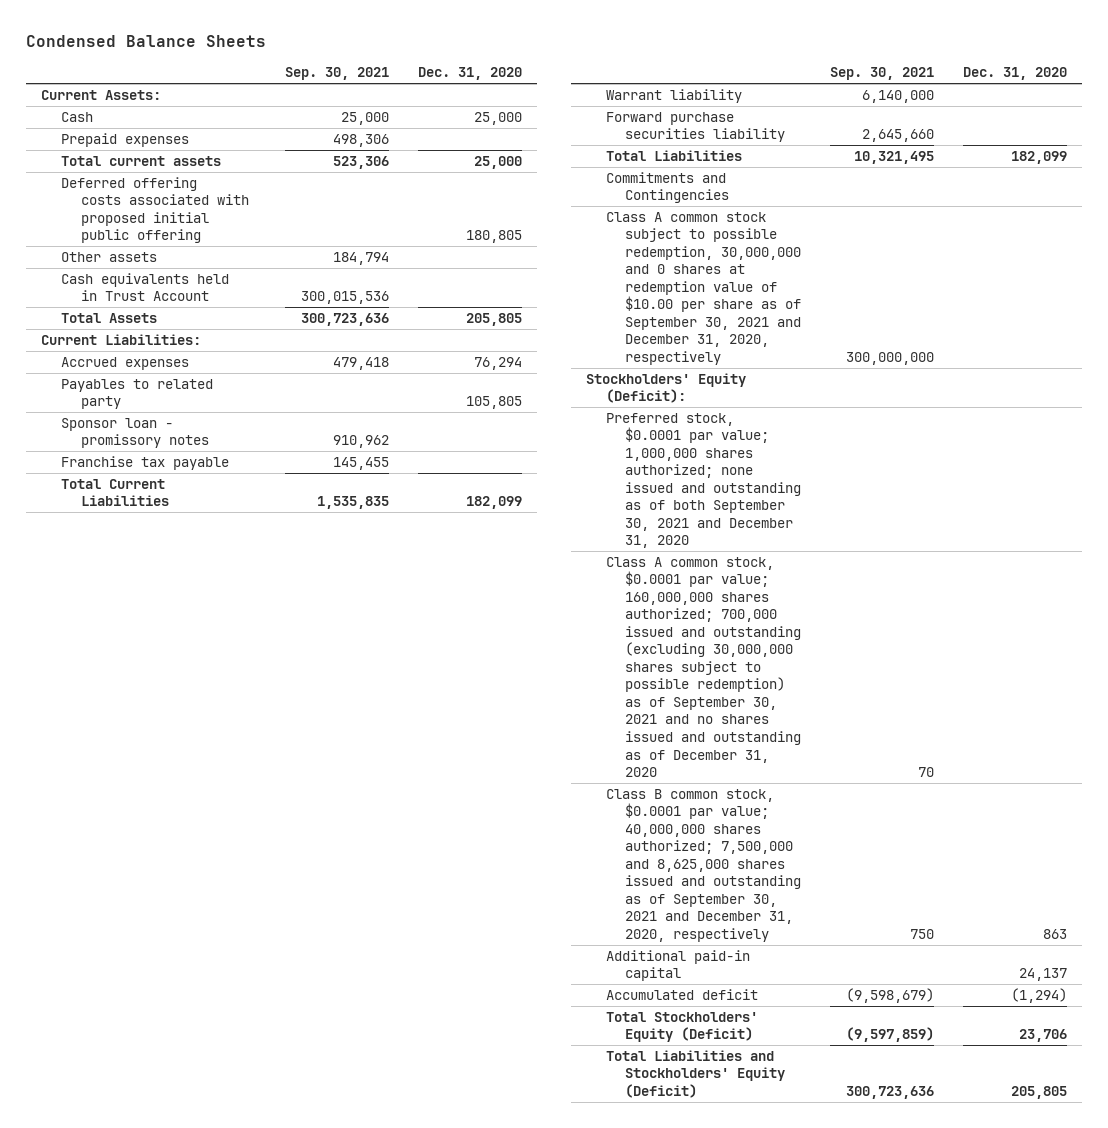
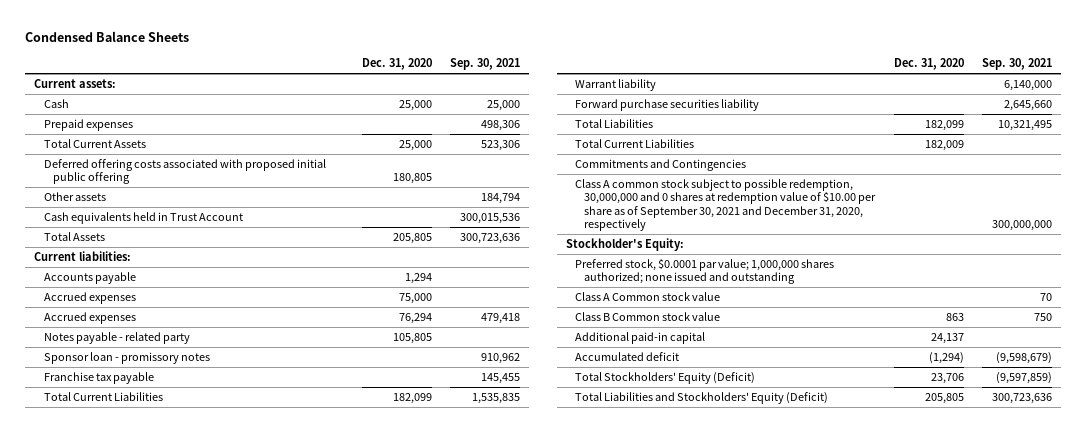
- | Sep. 30, 2021 | Dec. 31, 2020
+ | Dec. 31, 2020 | Sep. 30, 2021
- Current Assets:
+ Current assets:
- Total current assets | 523,306 | 25,000
+ Total Current Assets | 25,000 | 523,306
- Current Liabilities:
+ Current liabilities:
+ Accounts payable | 1,294 |
+ Accrued expenses | 75,000 |
- Payables to related party | | 105,805
+ Notes payable - related party | 105,805 |
+ Total Current Liabilities | 182,009 |
- Stockholders' Equity (Deficit):
- Preferred stock, $0.0001 par value; 1,000,000 shares authorized; none issued and outstanding as of both September 30, 2021 and December 31, 2020
- Class A common stock, $0.0001 par value; 160,000,000 shares authorized; 700,000 issued and outstanding (excluding 30,000,000 shares subject to possible redemption) as of September 30, 2021 and no shares issued and outstanding as of December 31, 2020 | 70 |
- Class B common stock, $0.0001 par value; 40,000,000 shares authorized; 7,500,000 and 8,625,000 shares issued and outstanding as of September 30, 2021 and December 31, 2020, respectively | 750 | 863
+ Stockholder's Equity:
+ Preferred stock, $0.0001 par value; 1,000,000 shares authorized; none issued and outstanding
+ Class A Common stock value | | 70
+ Class B Common stock value | 863 | 750

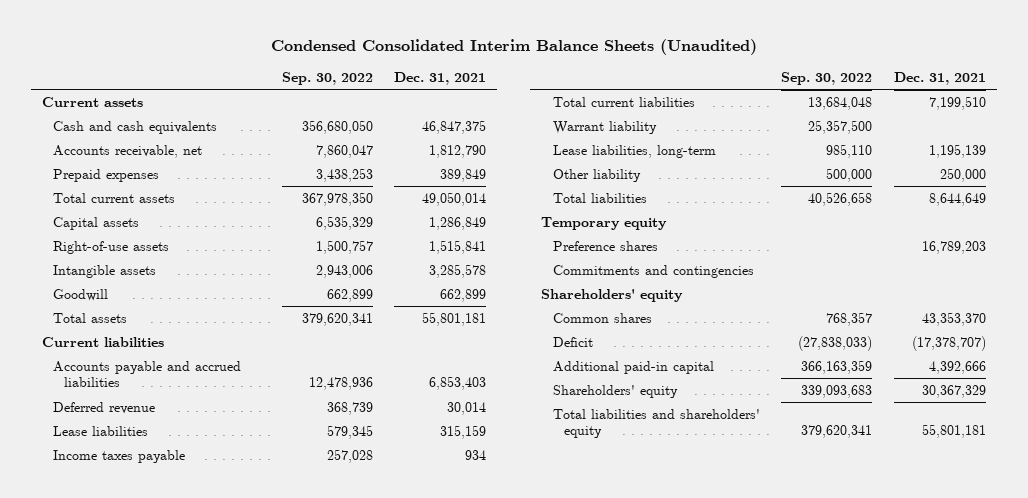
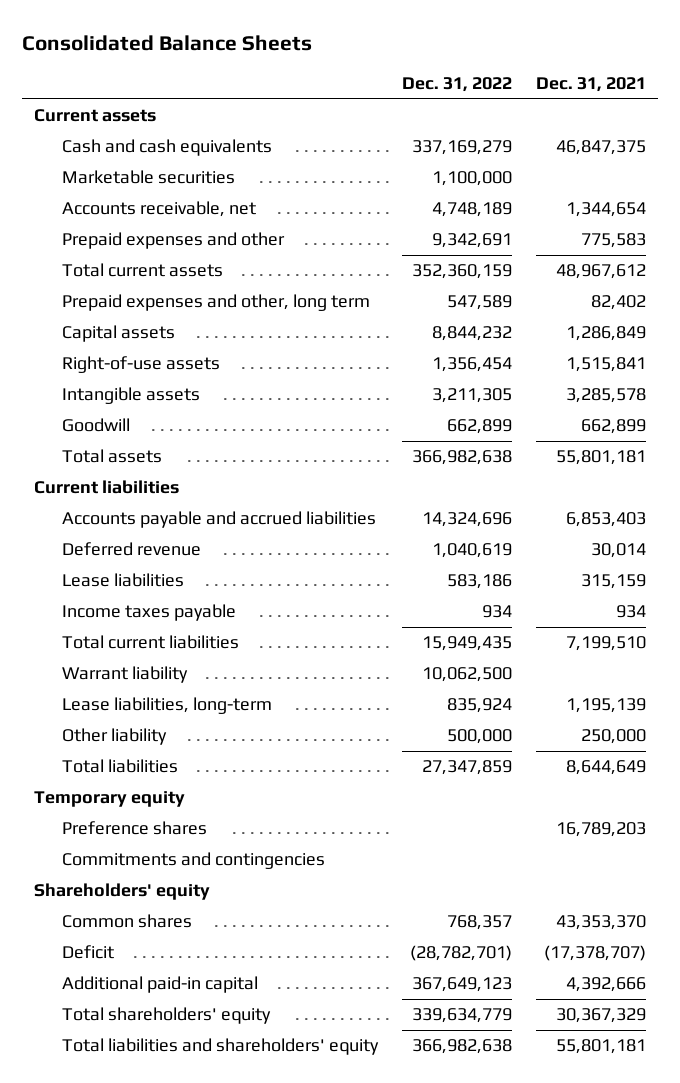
- Condensed Consolidated Interim Balance Sheets (Unaudited)
+ Consolidated Balance Sheets
- | Sep. 30, 2022 | Dec. 31, 2021
+ | Dec. 31, 2022 | Dec. 31, 2021
- Accounts receivable, net | 7,860,047 | 1,812,790
- Prepaid expenses | 3,438,253 | 389,849
- Total current assets | 367,978,350 | 49,050,014
+ Marketable securities | 1,100,000 |
+ Accounts receivable, net | 4,748,189 | 1,344,654
+ Prepaid expenses and other | 9,342,691 | 775,583
+ Total current assets | 352,360,159 | 48,967,612
+ Prepaid expenses and other, long term | 547,589 | 82,402
- Shareholders' equity | 339,093,683 | 30,367,329
+ Total shareholders' equity | 339,634,779 | 30,367,329

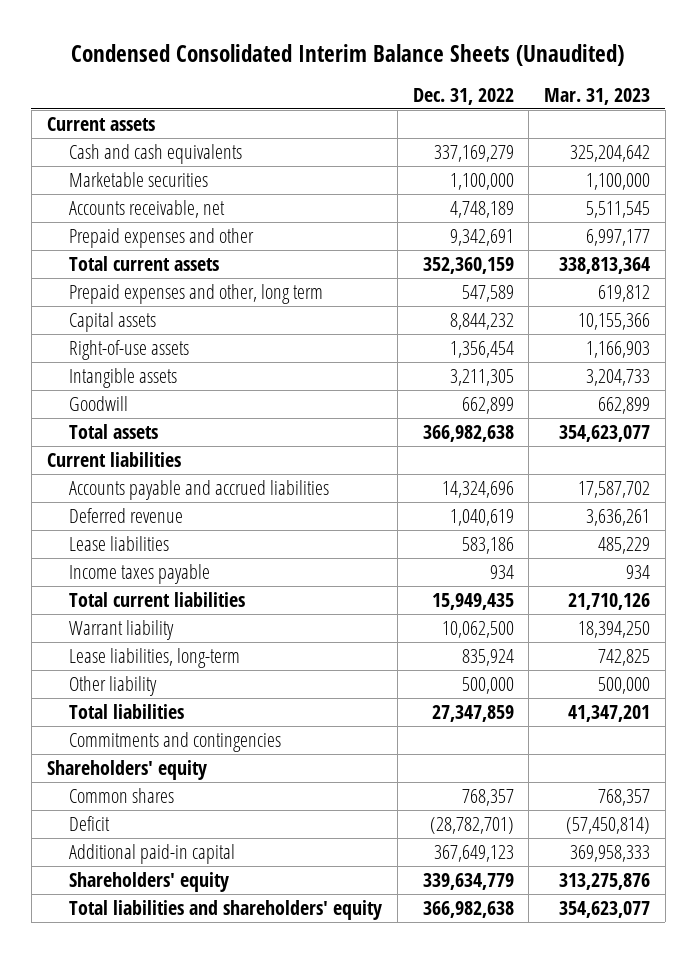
- Consolidated Balance Sheets
+ Condensed Consolidated Interim Balance Sheets (Unaudited)
- | Dec. 31, 2022 | Dec. 31, 2021
+ | Dec. 31, 2022 | Mar. 31, 2023
- Temporary equity
- Preference shares | | 16,789,203
- Total shareholders' equity | 339,634,779 | 30,367,329
+ Shareholders' equity | 339,634,779 | 313,275,876

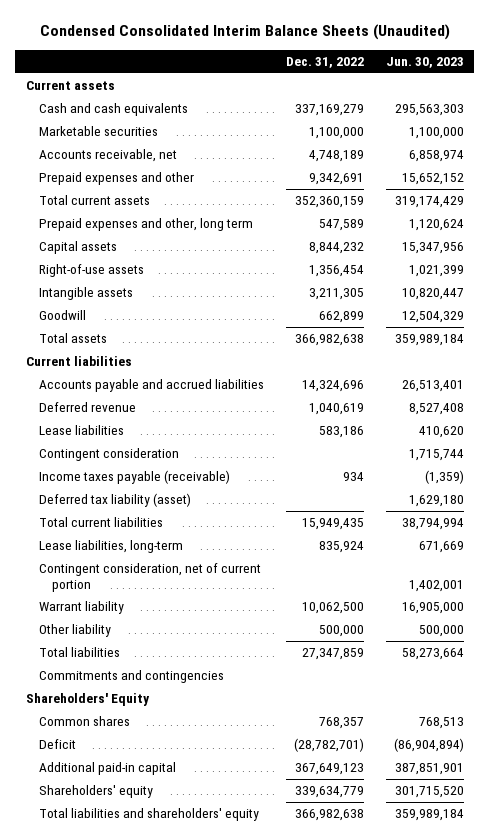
- | Dec. 31, 2022 | Mar. 31, 2023
+ | Dec. 31, 2022 | Jun. 30, 2023
- Income taxes payable | 934 | 934
+ Contingent consideration | | 1,715,744
+ Income taxes payable (receivable) | 934 | (1,359)
+ Deferred tax liability (asset) | | 1,629,180
+ Contingent consideration, net of current portion | | 1,402,001
moved down: Warrant liability | 10,062,500 | 16,905,000
- Shareholders' equity
+ Shareholders' Equity

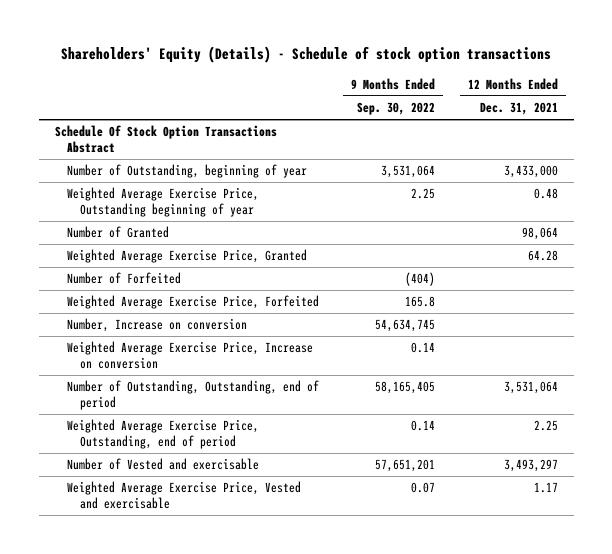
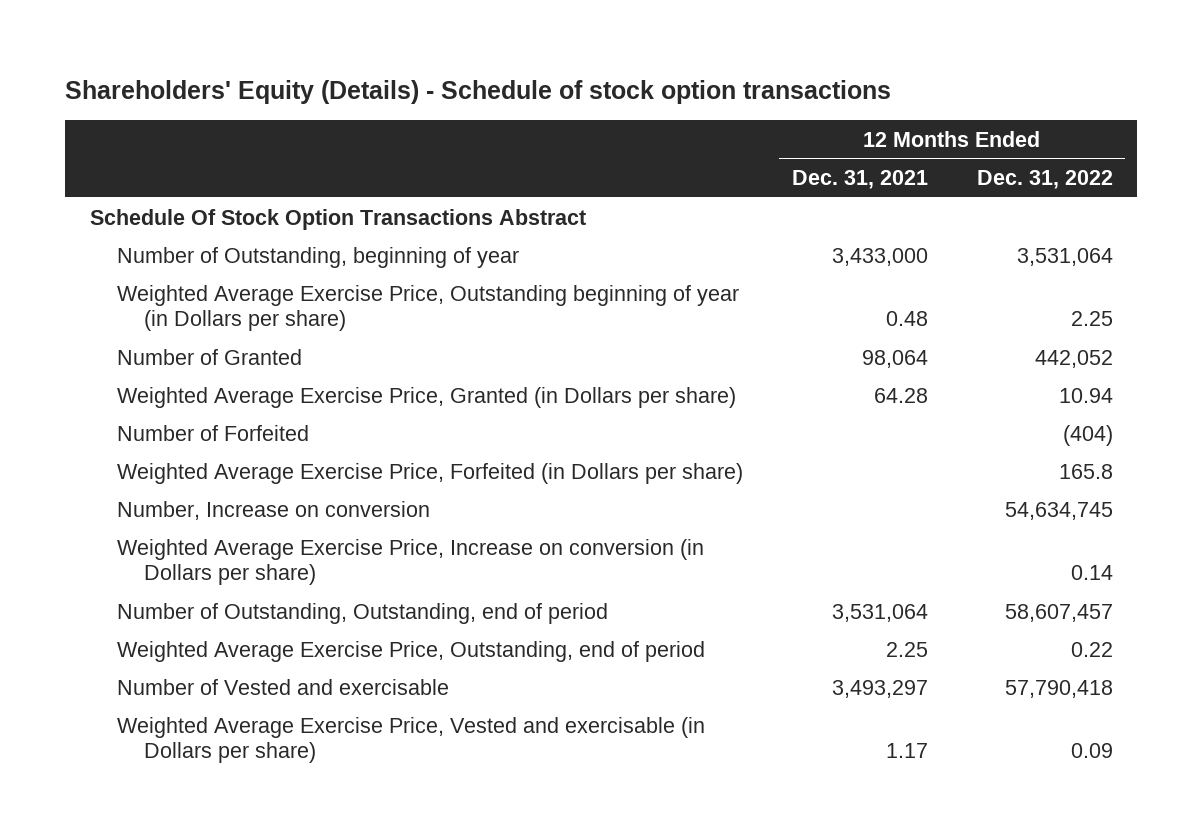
- | 9 Months Ended Sep. 30, 2022 | 12 Months Ended Dec. 31, 2021
+ | 12 Months Ended Dec. 31, 2021 | 12 Months Ended Dec. 31, 2022
- Weighted Average Exercise Price, Outstanding beginning of year | 2.25 | 0.48
+ Weighted Average Exercise Price, Outstanding beginning of year (in Dollars per share) | 0.48 | 2.25
- Weighted Average Exercise Price, Granted | | 64.28
+ Weighted Average Exercise Price, Granted (in Dollars per share) | 64.28 | 10.94
- Weighted Average Exercise Price, Forfeited | 165.8 |
+ Weighted Average Exercise Price, Forfeited (in Dollars per share) | | 165.8
- Weighted Average Exercise Price, Increase on conversion | 0.14 |
+ Weighted Average Exercise Price, Increase on conversion (in Dollars per share) | | 0.14
- Weighted Average Exercise Price, Vested and exercisable | 0.07 | 1.17
+ Weighted Average Exercise Price, Vested and exercisable (in Dollars per share) | 1.17 | 0.09

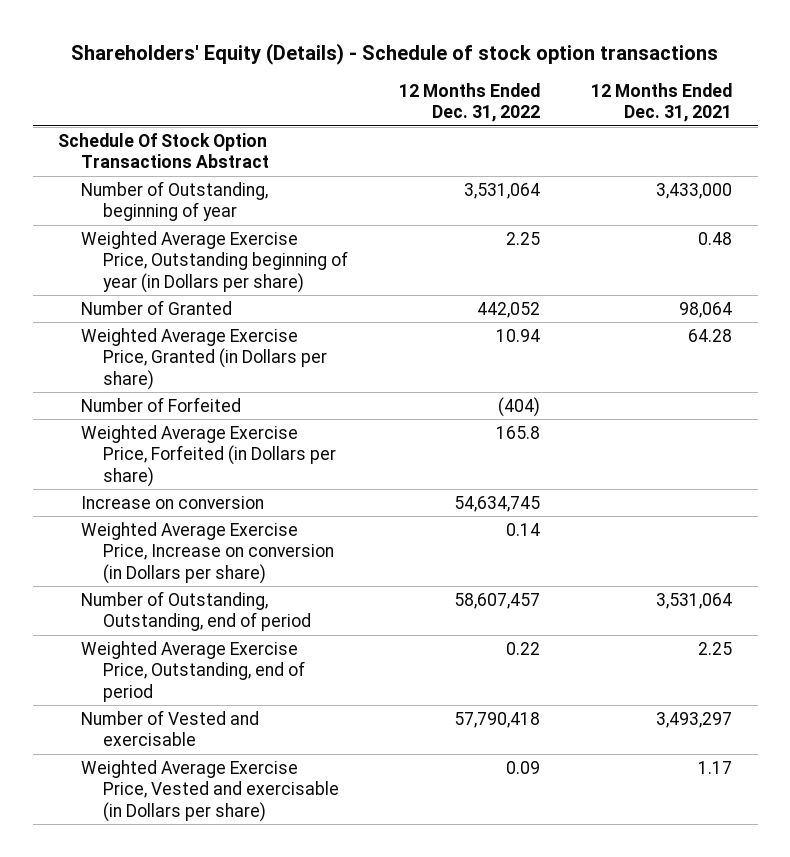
- | 12 Months Ended Dec. 31, 2021 | 12 Months Ended Dec. 31, 2022
+ | 12 Months Ended Dec. 31, 2022 | 12 Months Ended Dec. 31, 2021
- Number, Increase on conversion | | 54,634,745
+ Increase on conversion | 54,634,745 |

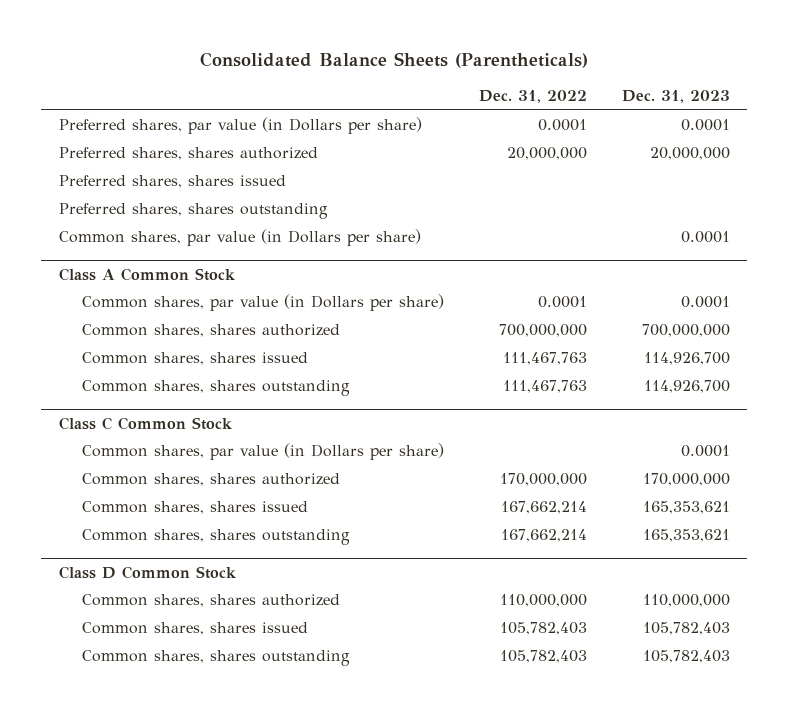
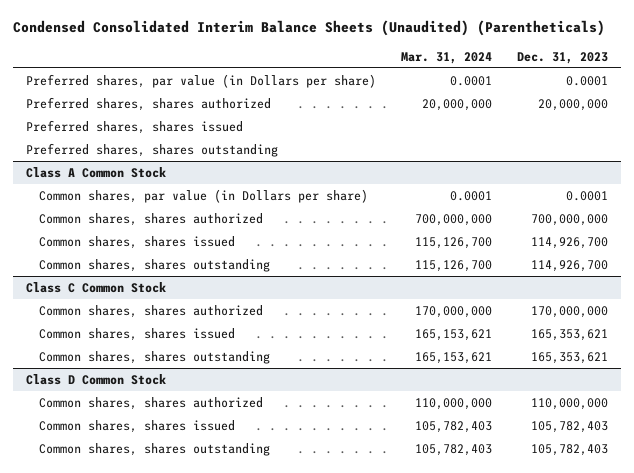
- Consolidated Balance Sheets (Parentheticals)
+ Condensed Consolidated Interim Balance Sheets (Unaudited) (Parentheticals)
- | Dec. 31, 2022 | Dec. 31, 2023
+ | Mar. 31, 2024 | Dec. 31, 2023
- Common shares, par value (in Dollars per share) | | 0.0001
@ Class C Common Stock
- Common shares, par value (in Dollars per share) | | 0.0001

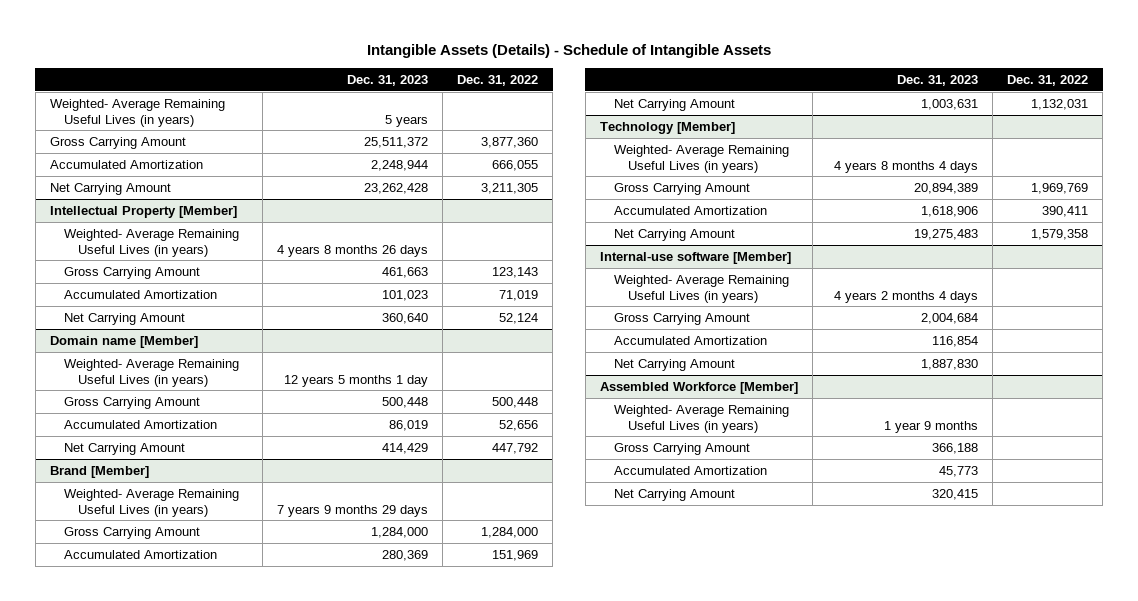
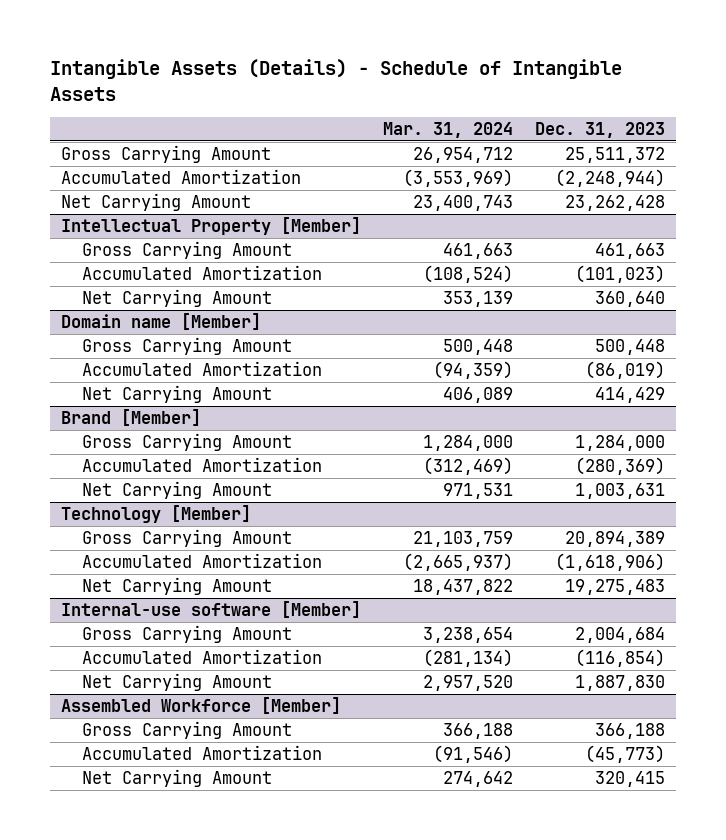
- | Dec. 31, 2023 | Dec. 31, 2022
+ | Mar. 31, 2024 | Dec. 31, 2023
- Weighted- Average Remaining Useful Lives (in years) | 5 years |
- Accumulated Amortization | 2,248,944 | 666,055
+ Accumulated Amortization | (3,553,969) | (2,248,944)
@ Intellectual Property [Member]
- Weighted- Average Remaining Useful Lives (in years) | 4 years 8 months 26 days |
- Accumulated Amortization | 101,023 | 71,019
+ Accumulated Amortization | (108,524) | (101,023)
@ Domain name [Member]
- Weighted- Average Remaining Useful Lives (in years) | 12 years 5 months 1 day |
- Accumulated Amortization | 86,019 | 52,656
+ Accumulated Amortization | (94,359) | (86,019)
@ Brand [Member]
- Weighted- Average Remaining Useful Lives (in years) | 7 years 9 months 29 days |
- Accumulated Amortization | 280,369 | 151,969
+ Accumulated Amortization | (312,469) | (280,369)
@ Technology [Member]
- Weighted- Average Remaining Useful Lives (in years) | 4 years 8 months 4 days |
- Accumulated Amortization | 1,618,906 | 390,411
+ Accumulated Amortization | (2,665,937) | (1,618,906)
@ Internal-use software [Member]
- Weighted- Average Remaining Useful Lives (in years) | 4 years 2 months 4 days |
- Accumulated Amortization | 116,854 |
+ Accumulated Amortization | (281,134) | (116,854)
@ Assembled Workforce [Member]
- Weighted- Average Remaining Useful Lives (in years) | 1 year 9 months |
- Accumulated Amortization | 45,773 |
+ Accumulated Amortization | (91,546) | (45,773)

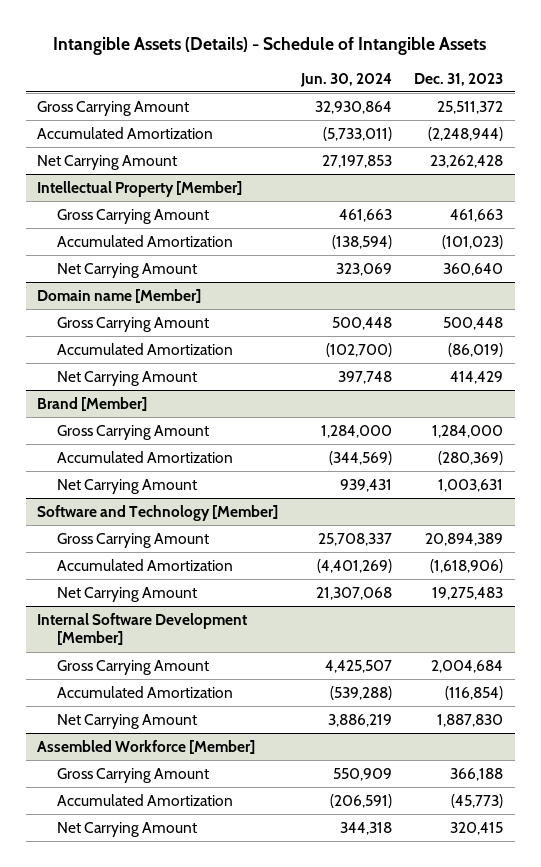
- | Mar. 31, 2024 | Dec. 31, 2023
+ | Jun. 30, 2024 | Dec. 31, 2023
- Technology [Member]
+ Software and Technology [Member]
- Internal-use software [Member]
+ Internal Software Development [Member]

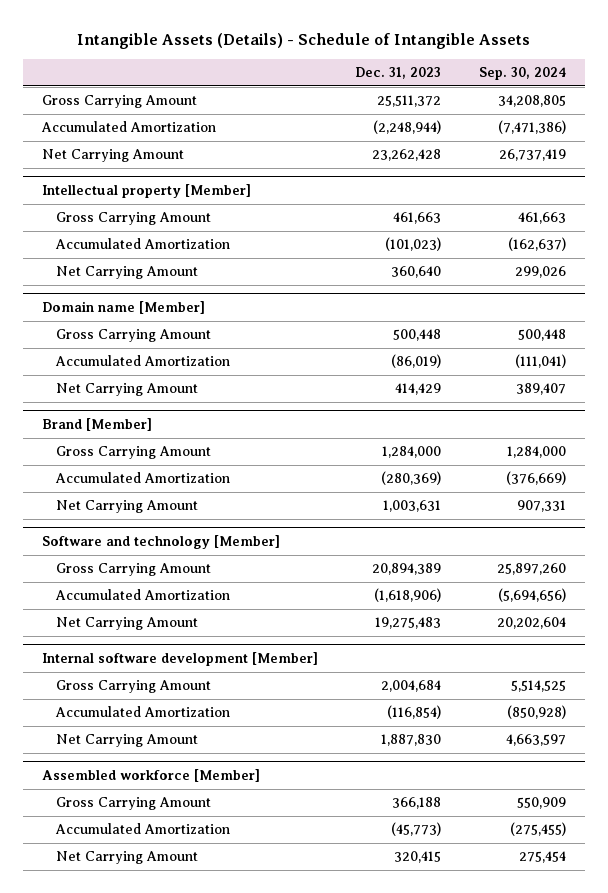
- | Jun. 30, 2024 | Dec. 31, 2023
+ | Dec. 31, 2023 | Sep. 30, 2024
- Intellectual Property [Member]
+ Intellectual property [Member]
- Software and Technology [Member]
+ Software and technology [Member]
- Internal Software Development [Member]
+ Internal software development [Member]
- Assembled Workforce [Member]
+ Assembled workforce [Member]

